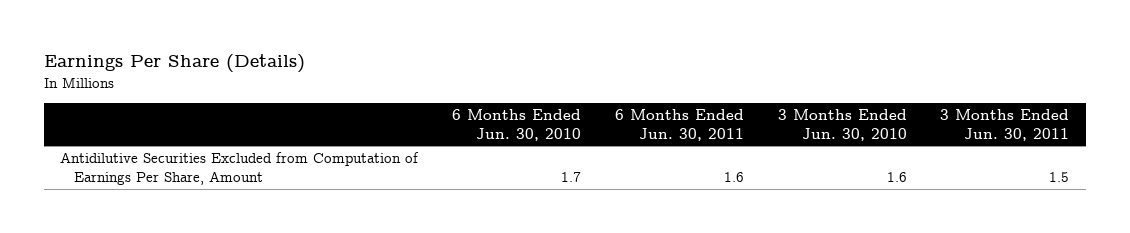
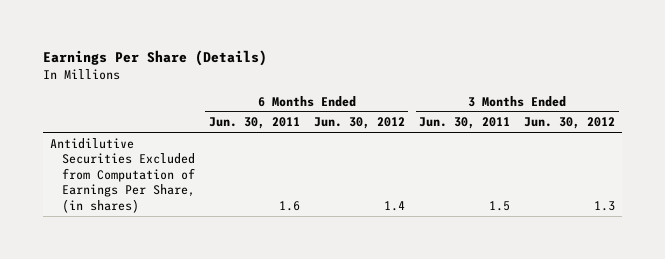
- | 6 Months Ended Jun. 30, 2010 | 6 Months Ended Jun. 30, 2011 | 3 Months Ended Jun. 30, 2010 | 3 Months Ended Jun. 30, 2011
+ | 6 Months Ended Jun. 30, 2011 | 6 Months Ended Jun. 30, 2012 | 3 Months Ended Jun. 30, 2011 | 3 Months Ended Jun. 30, 2012
- Antidilutive Securities Excluded from Computation of Earnings Per Share, Amount | 1.7 | 1.6 | 1.6 | 1.5
+ Antidilutive Securities Excluded from Computation of Earnings Per Share, (in shares) | 1.6 | 1.4 | 1.5 | 1.3

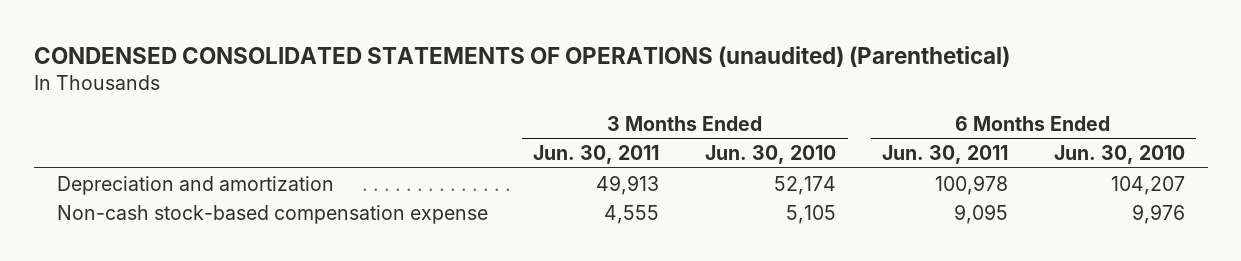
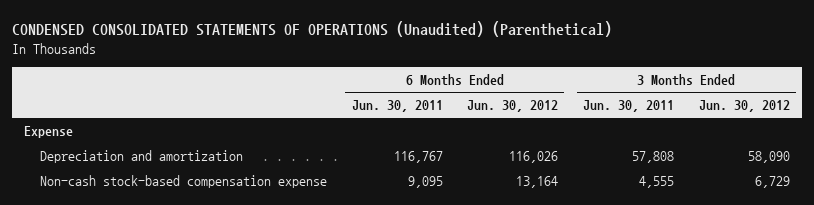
- CONDENSED CONSOLIDATED STATEMENTS OF OPERATIONS (unaudited) (Parenthetical)
+ CONDENSED CONSOLIDATED STATEMENTS OF OPERATIONS (Unaudited) (Parenthetical)
- | 3 Months Ended Jun. 30, 2011 | 3 Months Ended Jun. 30, 2010 | 6 Months Ended Jun. 30, 2011 | 6 Months Ended Jun. 30, 2010
+ | 6 Months Ended Jun. 30, 2011 | 6 Months Ended Jun. 30, 2012 | 3 Months Ended Jun. 30, 2011 | 3 Months Ended Jun. 30, 2012
- Depreciation and amortization | 49,913 | 52,174 | 100,978 | 104,207
+ Expense
+ Depreciation and amortization | 116,767 | 116,026 | 57,808 | 58,090

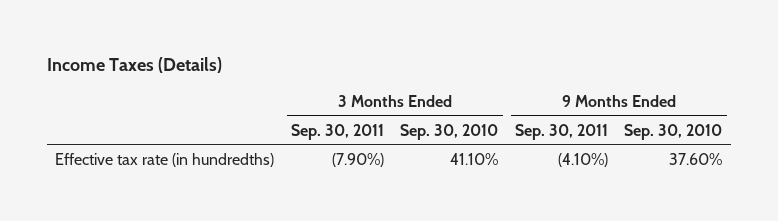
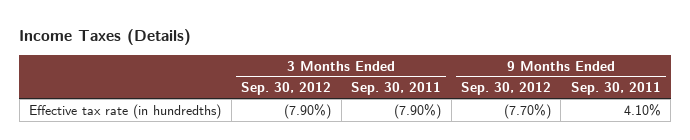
- | 3 Months Ended Sep. 30, 2011 | 3 Months Ended Sep. 30, 2010 | 9 Months Ended Sep. 30, 2011 | 9 Months Ended Sep. 30, 2010
+ | 3 Months Ended Sep. 30, 2012 | 3 Months Ended Sep. 30, 2011 | 9 Months Ended Sep. 30, 2012 | 9 Months Ended Sep. 30, 2011
- Effective tax rate (in hundredths) | (7.90%) | 41.10% | (4.10%) | 37.60%
+ Effective tax rate (in hundredths) | (7.90%) | (7.90%) | (7.70%) | 4.10%

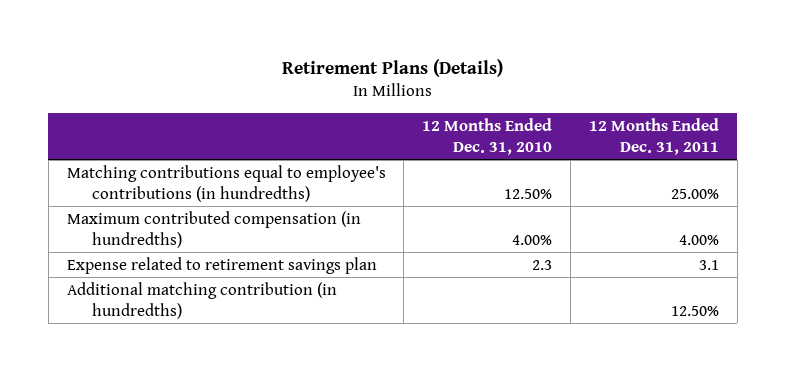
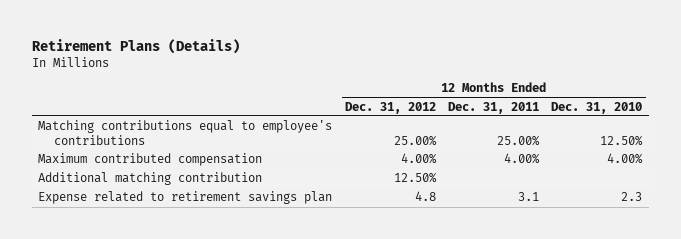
- | 12 Months Ended Dec. 31, 2010 | 12 Months Ended Dec. 31, 2011
+ | 12 Months Ended Dec. 31, 2012 | 12 Months Ended Dec. 31, 2011 | 12 Months Ended Dec. 31, 2010
- Matching contributions equal to employee's contributions (in hundredths) | 12.50% | 25.00%
- Maximum contributed compensation (in hundredths) | 4.00% | 4.00%
+ Matching contributions equal to employee's contributions | 25.00% | 25.00% | 12.50%
+ Maximum contributed compensation | 4.00% | 4.00% | 4.00%
+ Additional matching contribution | 12.50% | |
- Additional matching contribution (in hundredths) | | 12.50%

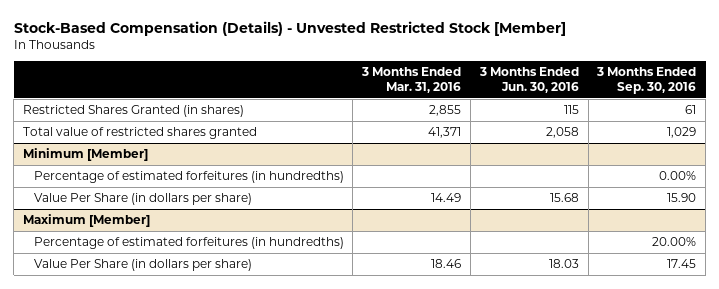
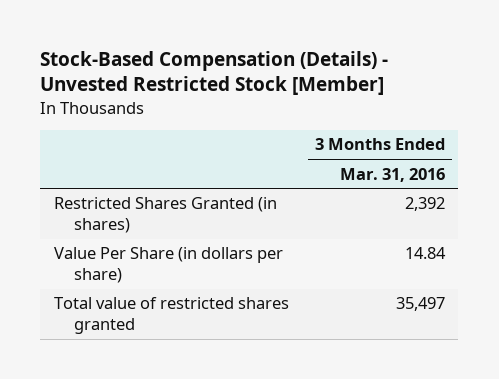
- | 3 Months Ended Mar. 31, 2016 | 3 Months Ended Jun. 30, 2016 | 3 Months Ended Sep. 30, 2016
+ | 3 Months Ended Mar. 31, 2016
- Restricted Shares Granted (in shares) | 2,855 | 115 | 61
- Total value of restricted shares granted | 41,371 | 2,058 | 1,029
- Minimum [Member]
- Percentage of estimated forfeitures (in hundredths) | | | 0.00%
- Value Per Share (in dollars per share) | 14.49 | 15.68 | 15.90
- Maximum [Member]
- Percentage of estimated forfeitures (in hundredths) | | | 20.00%
- Value Per Share (in dollars per share) | 18.46 | 18.03 | 17.45
+ Restricted Shares Granted (in shares) | 2,392
+ Value Per Share (in dollars per share) | 14.84
+ Total value of restricted shares granted | 35,497

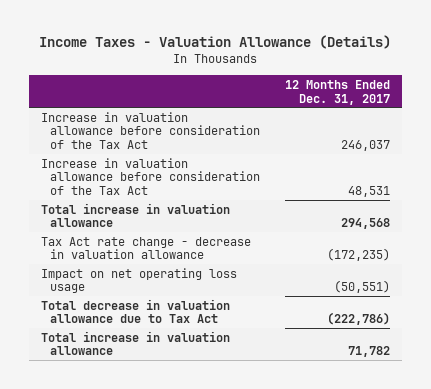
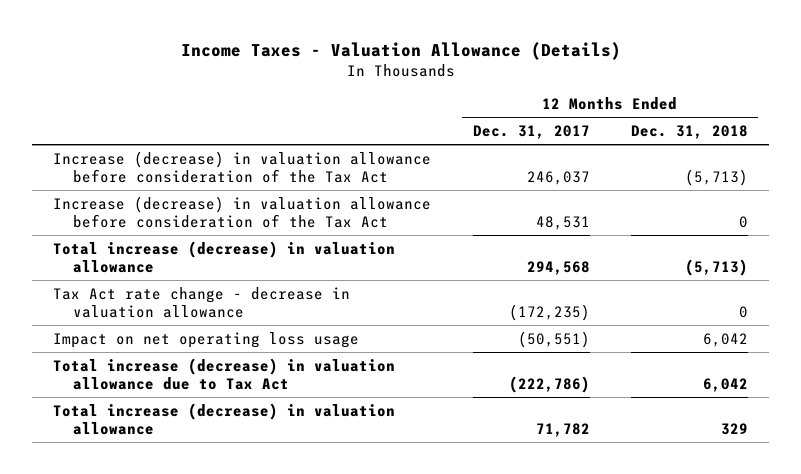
- | 12 Months Ended Dec. 31, 2017
+ | 12 Months Ended Dec. 31, 2017 | 12 Months Ended Dec. 31, 2018
- Increase in valuation allowance before consideration of the Tax Act | 246,037
- Increase in valuation allowance before consideration of the Tax Act | 48,531
- Total increase in valuation allowance | 294,568
+ Increase (decrease) in valuation allowance before consideration of the Tax Act | 246,037 | (5,713)
+ Increase (decrease) in valuation allowance before consideration of the Tax Act | 48,531 | 0
+ Total increase (decrease) in valuation allowance | 294,568 | (5,713)
- Total decrease in valuation allowance due to Tax Act | (222,786)
- Total increase in valuation allowance | 71,782
+ Total increase (decrease) in valuation allowance due to Tax Act | (222,786) | 6,042
+ Total increase (decrease) in valuation allowance | 71,782 | 329

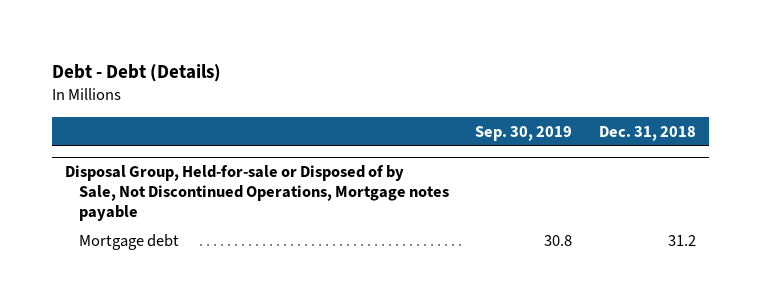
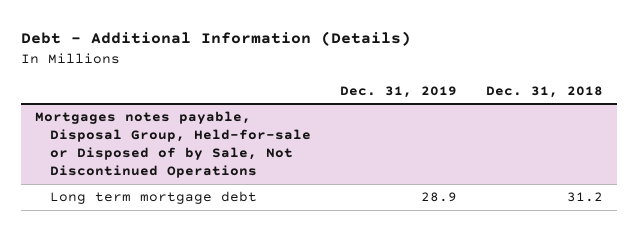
- Debt - Debt (Details)
+ Debt - Additional Information (Details)
- | Sep. 30, 2019 | Dec. 31, 2018
+ | Dec. 31, 2019 | Dec. 31, 2018
- Disposal Group, Held-for-sale or Disposed of by Sale, Not Discontinued Operations, Mortgage notes payable
- Mortgage debt | 30.8 | 31.2
+ Mortgages notes payable, Disposal Group, Held-for-sale or Disposed of by Sale, Not Discontinued Operations
+ Long term mortgage debt | 28.9 | 31.2

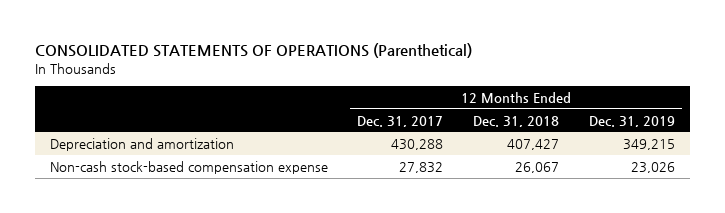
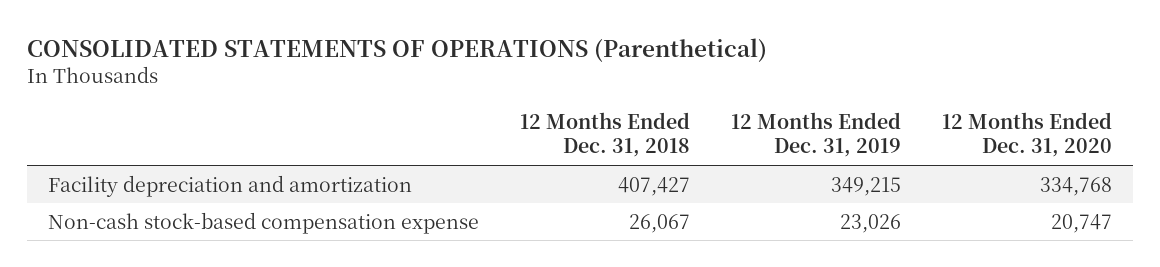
- | 12 Months Ended Dec. 31, 2017 | 12 Months Ended Dec. 31, 2018 | 12 Months Ended Dec. 31, 2019
+ | 12 Months Ended Dec. 31, 2018 | 12 Months Ended Dec. 31, 2019 | 12 Months Ended Dec. 31, 2020
- Depreciation and amortization | 430,288 | 407,427 | 349,215
+ Facility depreciation and amortization | 407,427 | 349,215 | 334,768

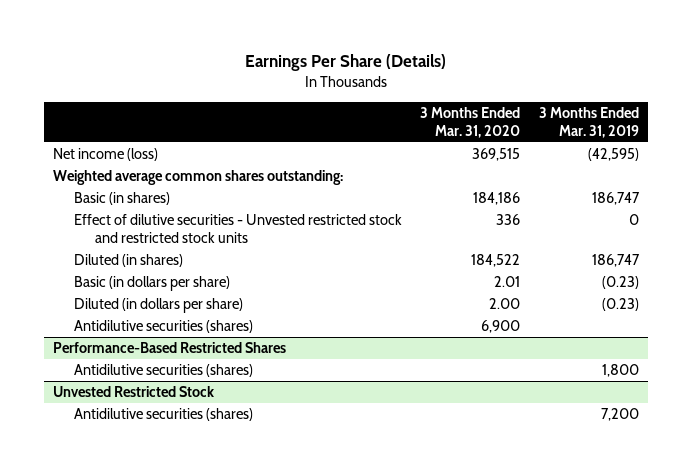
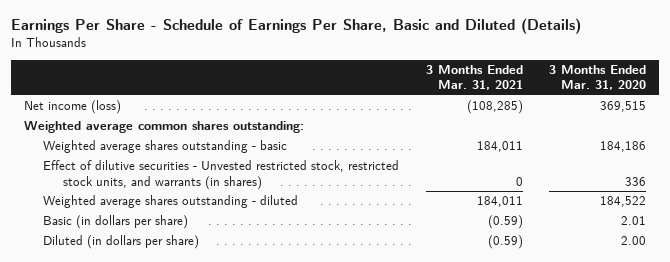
- Earnings Per Share (Details)
+ Earnings Per Share - Schedule of Earnings Per Share, Basic and Diluted (Details)
- | 3 Months Ended Mar. 31, 2020 | 3 Months Ended Mar. 31, 2019
+ | 3 Months Ended Mar. 31, 2021 | 3 Months Ended Mar. 31, 2020
- Basic (in shares) | 184,186 | 186,747
- Effect of dilutive securities - Unvested restricted stock and restricted stock units | 336 | 0
- Diluted (in shares) | 184,522 | 186,747
+ Weighted average shares outstanding - basic | 184,011 | 184,186
+ Effect of dilutive securities - Unvested restricted stock, restricted stock units, and warrants (in shares) | 0 | 336
+ Weighted average shares outstanding - diluted | 184,011 | 184,522
- Antidilutive securities (shares) | 6,900 |
- Performance-Based Restricted Shares
- Antidilutive securities (shares) | | 1,800
- Unvested Restricted Stock
- Antidilutive securities (shares) | | 7,200

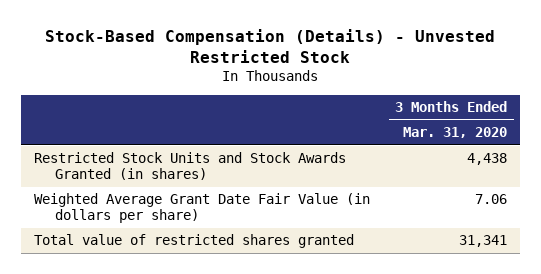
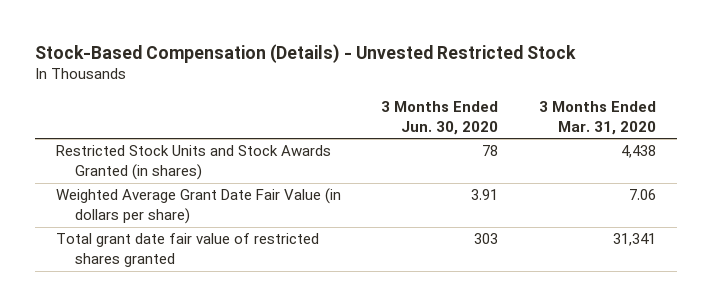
- | 3 Months Ended Mar. 31, 2020
+ | 3 Months Ended Jun. 30, 2020 | 3 Months Ended Mar. 31, 2020
- Total value of restricted shares granted | 31,341
+ Total grant date fair value of restricted shares granted | 303 | 31,341

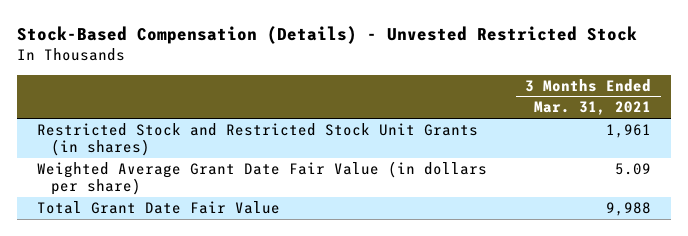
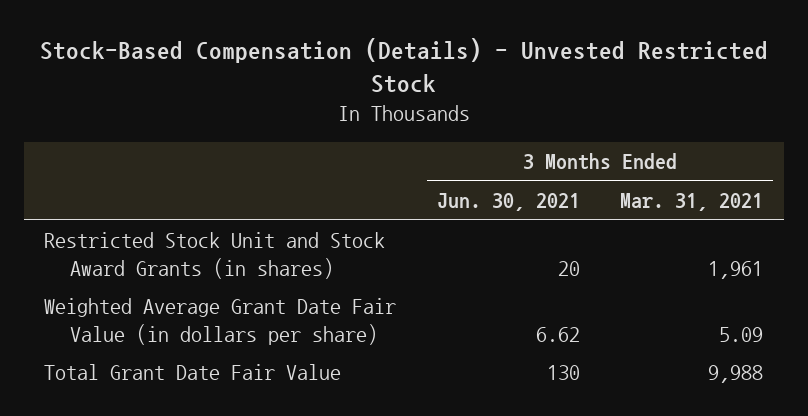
- | 3 Months Ended Mar. 31, 2021
+ | 3 Months Ended Jun. 30, 2021 | 3 Months Ended Mar. 31, 2021
- Restricted Stock and Restricted Stock Unit Grants (in shares) | 1,961
+ Restricted Stock Unit and Stock Award Grants (in shares) | 20 | 1,961

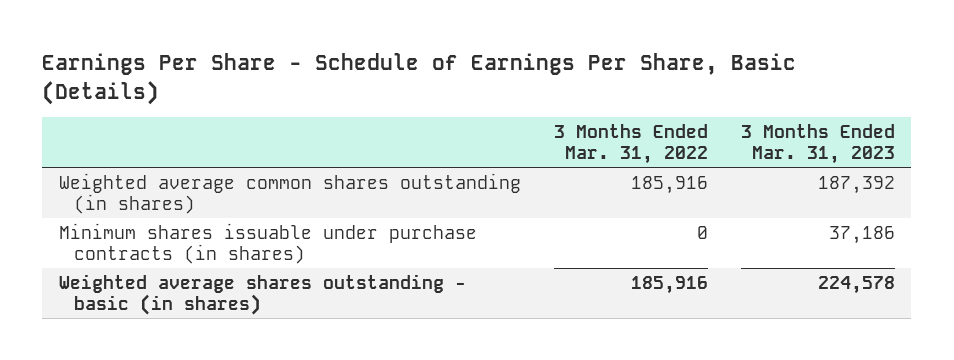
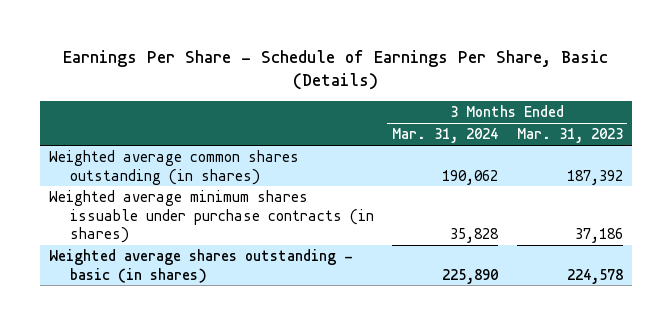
- | 3 Months Ended Mar. 31, 2022 | 3 Months Ended Mar. 31, 2023
+ | 3 Months Ended Mar. 31, 2024 | 3 Months Ended Mar. 31, 2023
- Minimum shares issuable under purchase contracts (in shares) | 0 | 37,186
+ Weighted average minimum shares issuable under purchase contracts (in shares) | 35,828 | 37,186

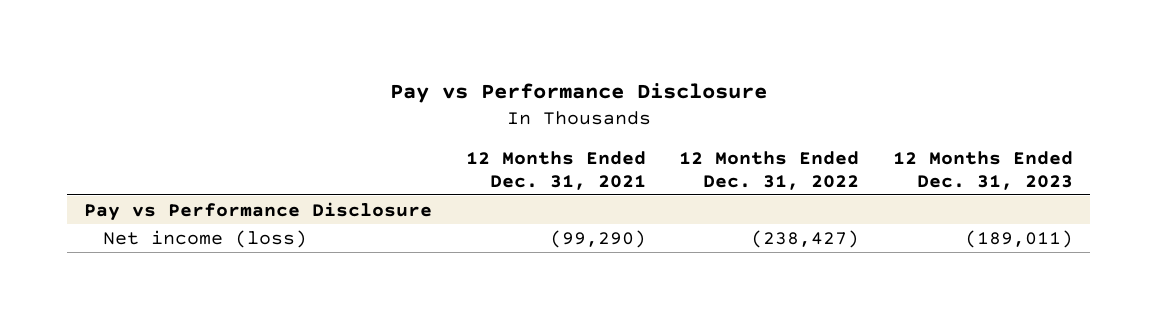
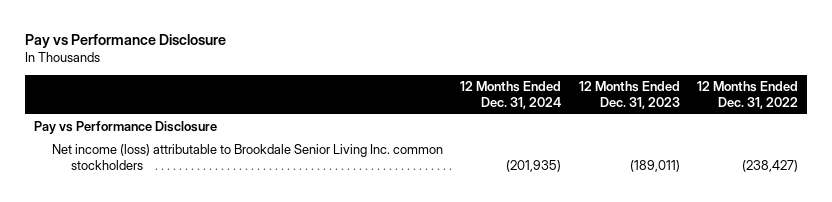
- | 12 Months Ended Dec. 31, 2021 | 12 Months Ended Dec. 31, 2022 | 12 Months Ended Dec. 31, 2023
+ | 12 Months Ended Dec. 31, 2024 | 12 Months Ended Dec. 31, 2023 | 12 Months Ended Dec. 31, 2022
- Net income (loss) | (99,290) | (238,427) | (189,011)
+ Net income (loss) attributable to Brookdale Senior Living Inc. common stockholders | (201,935) | (189,011) | (238,427)

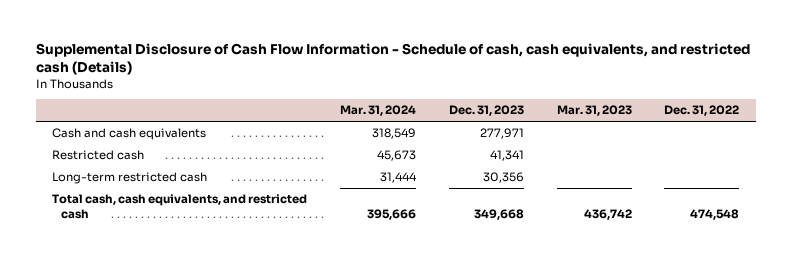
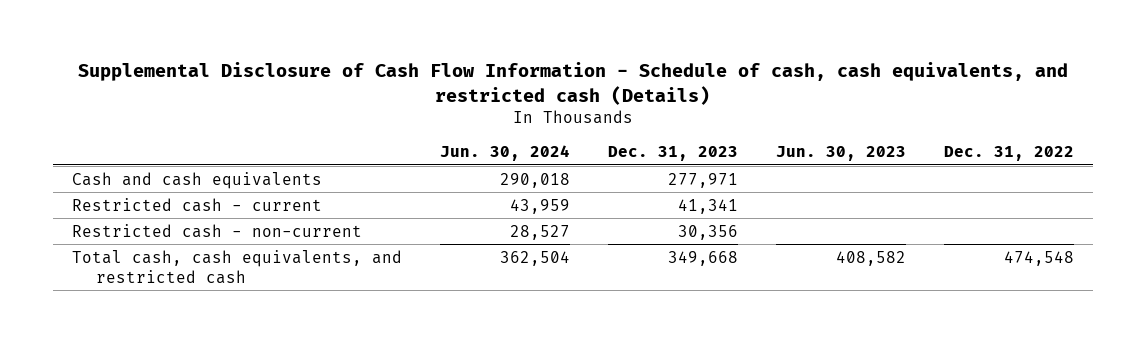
- | Mar. 31, 2024 | Dec. 31, 2023 | Mar. 31, 2023 | Dec. 31, 2022
+ | Jun. 30, 2024 | Dec. 31, 2023 | Jun. 30, 2023 | Dec. 31, 2022
- Restricted cash | 45,673 | 41,341 | |
- Long-term restricted cash | 31,444 | 30,356 | |
+ Restricted cash - current | 43,959 | 41,341 | |
+ Restricted cash - non-current | 28,527 | 30,356 | |

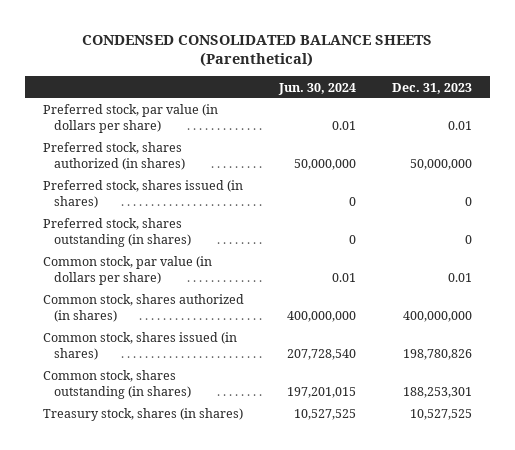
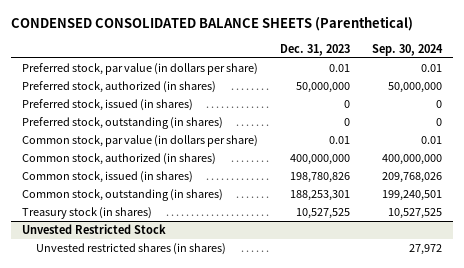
- | Jun. 30, 2024 | Dec. 31, 2023
+ | Dec. 31, 2023 | Sep. 30, 2024
- Preferred stock, shares authorized (in shares) | 50,000,000 | 50,000,000
- Preferred stock, shares issued (in shares) | 0 | 0
- Preferred stock, shares outstanding (in shares) | 0 | 0
+ Preferred stock, authorized (in shares) | 50,000,000 | 50,000,000
+ Preferred stock, issued (in shares) | 0 | 0
+ Preferred stock, outstanding (in shares) | 0 | 0
- Common stock, shares authorized (in shares) | 400,000,000 | 400,000,000
- Common stock, shares issued (in shares) | 207,728,540 | 198,780,826
- Common stock, shares outstanding (in shares) | 197,201,015 | 188,253,301
- Treasury stock, shares (in shares) | 10,527,525 | 10,527,525
+ Common stock, authorized (in shares) | 400,000,000 | 400,000,000
+ Common stock, issued (in shares) | 198,780,826 | 209,768,026
+ Common stock, outstanding (in shares) | 188,253,301 | 199,240,501
+ Treasury stock (in shares) | 10,527,525 | 10,527,525
+ Unvested Restricted Stock
+ Unvested restricted shares (in shares) | | 27,972

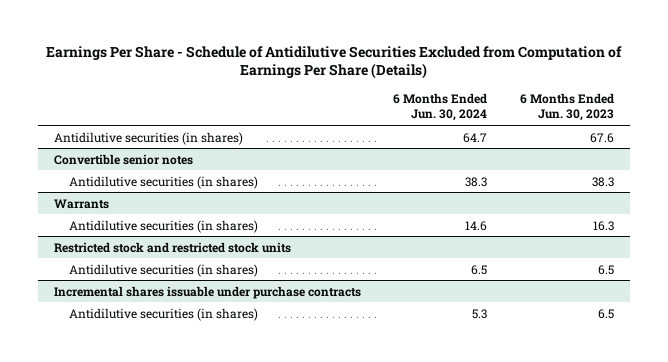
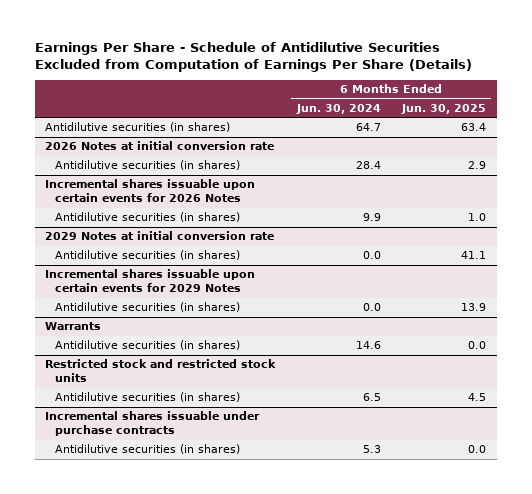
- | 6 Months Ended Jun. 30, 2024 | 6 Months Ended Jun. 30, 2023
+ | 6 Months Ended Jun. 30, 2024 | 6 Months Ended Jun. 30, 2025
- Convertible senior notes
- Antidilutive securities (in shares) | 38.3 | 38.3
+ 2026 Notes at initial conversion rate
+ Antidilutive securities (in shares) | 28.4 | 2.9
+ Incremental shares issuable upon certain events for 2026 Notes
+ Antidilutive securities (in shares) | 9.9 | 1.0
+ 2029 Notes at initial conversion rate
+ Antidilutive securities (in shares) | 0.0 | 41.1
+ Incremental shares issuable upon certain events for 2029 Notes
+ Antidilutive securities (in shares) | 0.0 | 13.9

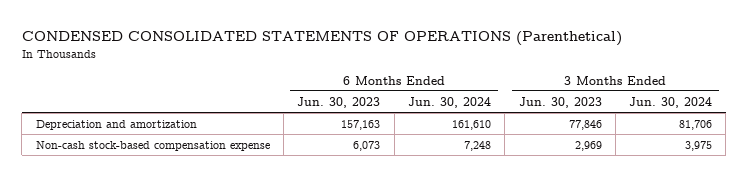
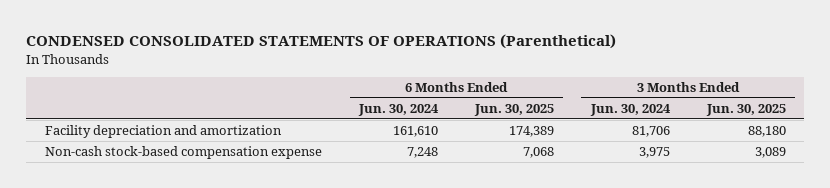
- | 6 Months Ended Jun. 30, 2023 | 6 Months Ended Jun. 30, 2024 | 3 Months Ended Jun. 30, 2023 | 3 Months Ended Jun. 30, 2024
+ | 6 Months Ended Jun. 30, 2024 | 6 Months Ended Jun. 30, 2025 | 3 Months Ended Jun. 30, 2024 | 3 Months Ended Jun. 30, 2025
- Depreciation and amortization | 157,163 | 161,610 | 77,846 | 81,706
+ Facility depreciation and amortization | 161,610 | 174,389 | 81,706 | 88,180

